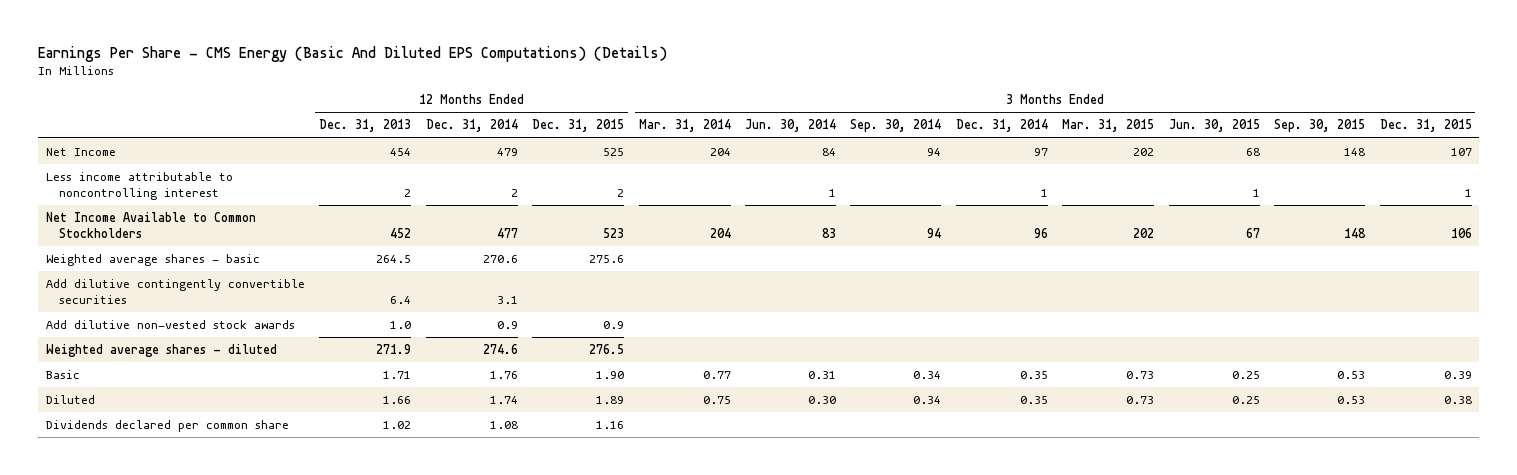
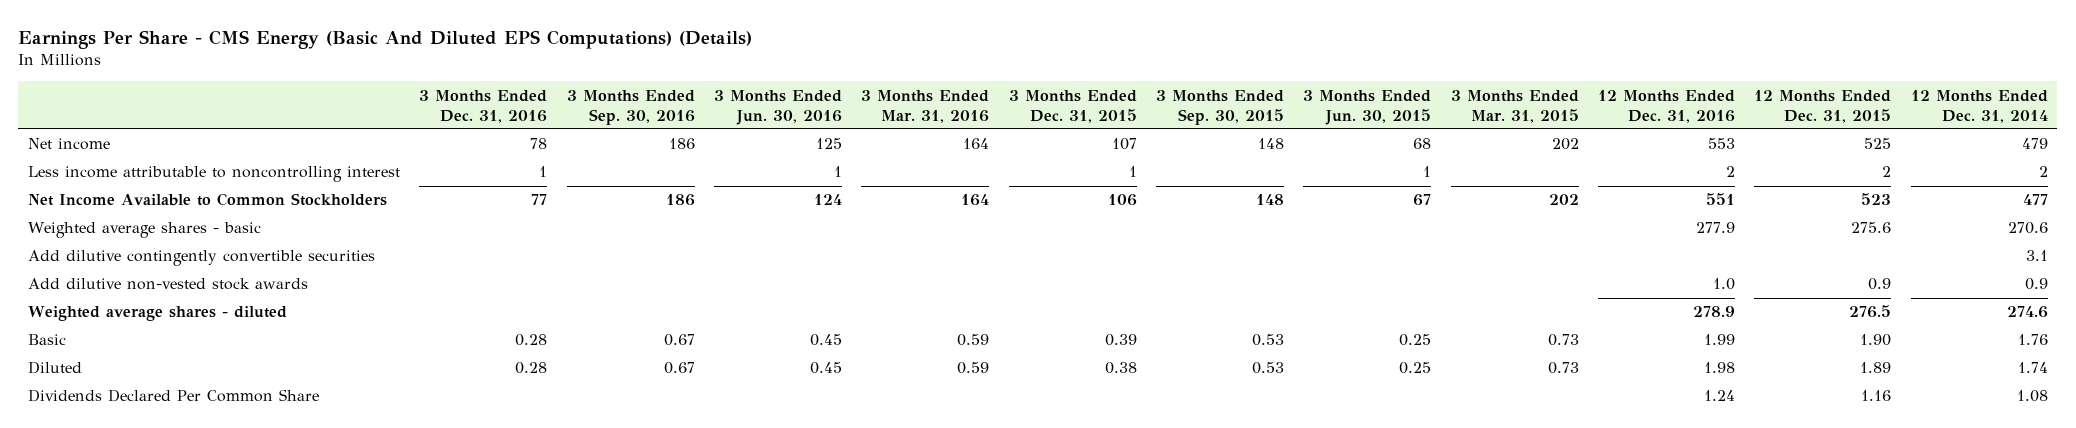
- | 12 Months Ended Dec. 31, 2013 | 12 Months Ended Dec. 31, 2014 | 12 Months Ended Dec. 31, 2015 | 3 Months Ended Mar. 31, 2014 | 3 Months Ended Jun. 30, 2014 | 3 Months Ended Sep. 30, 2014 | 3 Months Ended Dec. 31, 2014 | 3 Months Ended Mar. 31, 2015 | 3 Months Ended Jun. 30, 2015 | 3 Months Ended Sep. 30, 2015 | 3 Months Ended Dec. 31, 2015
+ | 3 Months Ended Dec. 31, 2016 | 3 Months Ended Sep. 30, 2016 | 3 Months Ended Jun. 30, 2016 | 3 Months Ended Mar. 31, 2016 | 3 Months Ended Dec. 31, 2015 | 3 Months Ended Sep. 30, 2015 | 3 Months Ended Jun. 30, 2015 | 3 Months Ended Mar. 31, 2015 | 12 Months Ended Dec. 31, 2016 | 12 Months Ended Dec. 31, 2015 | 12 Months Ended Dec. 31, 2014
- Net Income | 454 | 479 | 525 | 204 | 84 | 94 | 97 | 202 | 68 | 148 | 107
+ Net income | 78 | 186 | 125 | 164 | 107 | 148 | 68 | 202 | 553 | 525 | 479
- Dividends declared per common share | 1.02 | 1.08 | 1.16 | | | | | | | |
+ Dividends Declared Per Common Share | | | | | | | | | 1.24 | 1.16 | 1.08

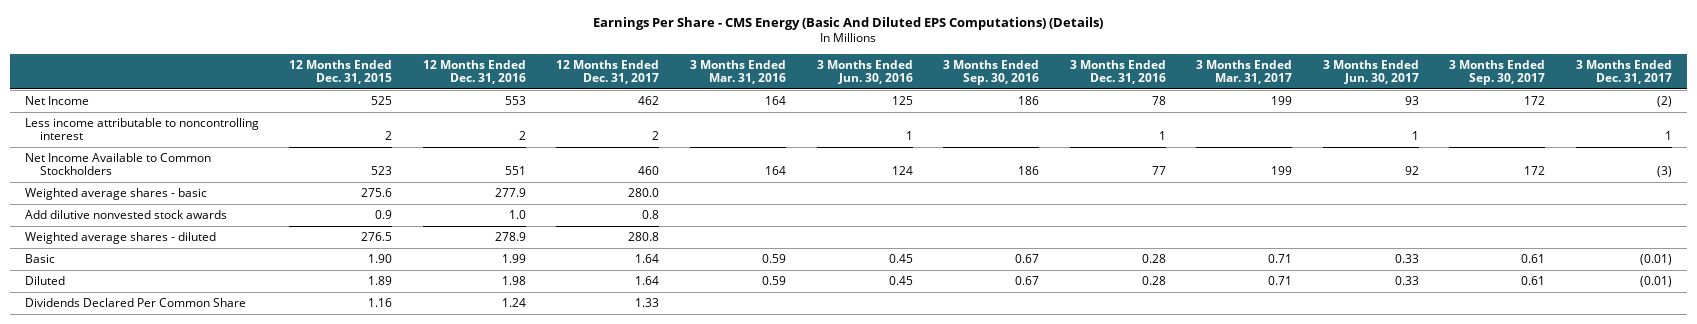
- | 3 Months Ended Dec. 31, 2016 | 3 Months Ended Sep. 30, 2016 | 3 Months Ended Jun. 30, 2016 | 3 Months Ended Mar. 31, 2016 | 3 Months Ended Dec. 31, 2015 | 3 Months Ended Sep. 30, 2015 | 3 Months Ended Jun. 30, 2015 | 3 Months Ended Mar. 31, 2015 | 12 Months Ended Dec. 31, 2016 | 12 Months Ended Dec. 31, 2015 | 12 Months Ended Dec. 31, 2014
+ | 12 Months Ended Dec. 31, 2015 | 12 Months Ended Dec. 31, 2016 | 12 Months Ended Dec. 31, 2017 | 3 Months Ended Mar. 31, 2016 | 3 Months Ended Jun. 30, 2016 | 3 Months Ended Sep. 30, 2016 | 3 Months Ended Dec. 31, 2016 | 3 Months Ended Mar. 31, 2017 | 3 Months Ended Jun. 30, 2017 | 3 Months Ended Sep. 30, 2017 | 3 Months Ended Dec. 31, 2017
- Net income | 78 | 186 | 125 | 164 | 107 | 148 | 68 | 202 | 553 | 525 | 479
+ Net Income | 525 | 553 | 462 | 164 | 125 | 186 | 78 | 199 | 93 | 172 | (2)
- Add dilutive contingently convertible securities | | | | | | | | | | | 3.1
- Add dilutive non-vested stock awards | | | | | | | | | 1.0 | 0.9 | 0.9
+ Add dilutive nonvested stock awards | 0.9 | 1.0 | 0.8 | | | | | | | |

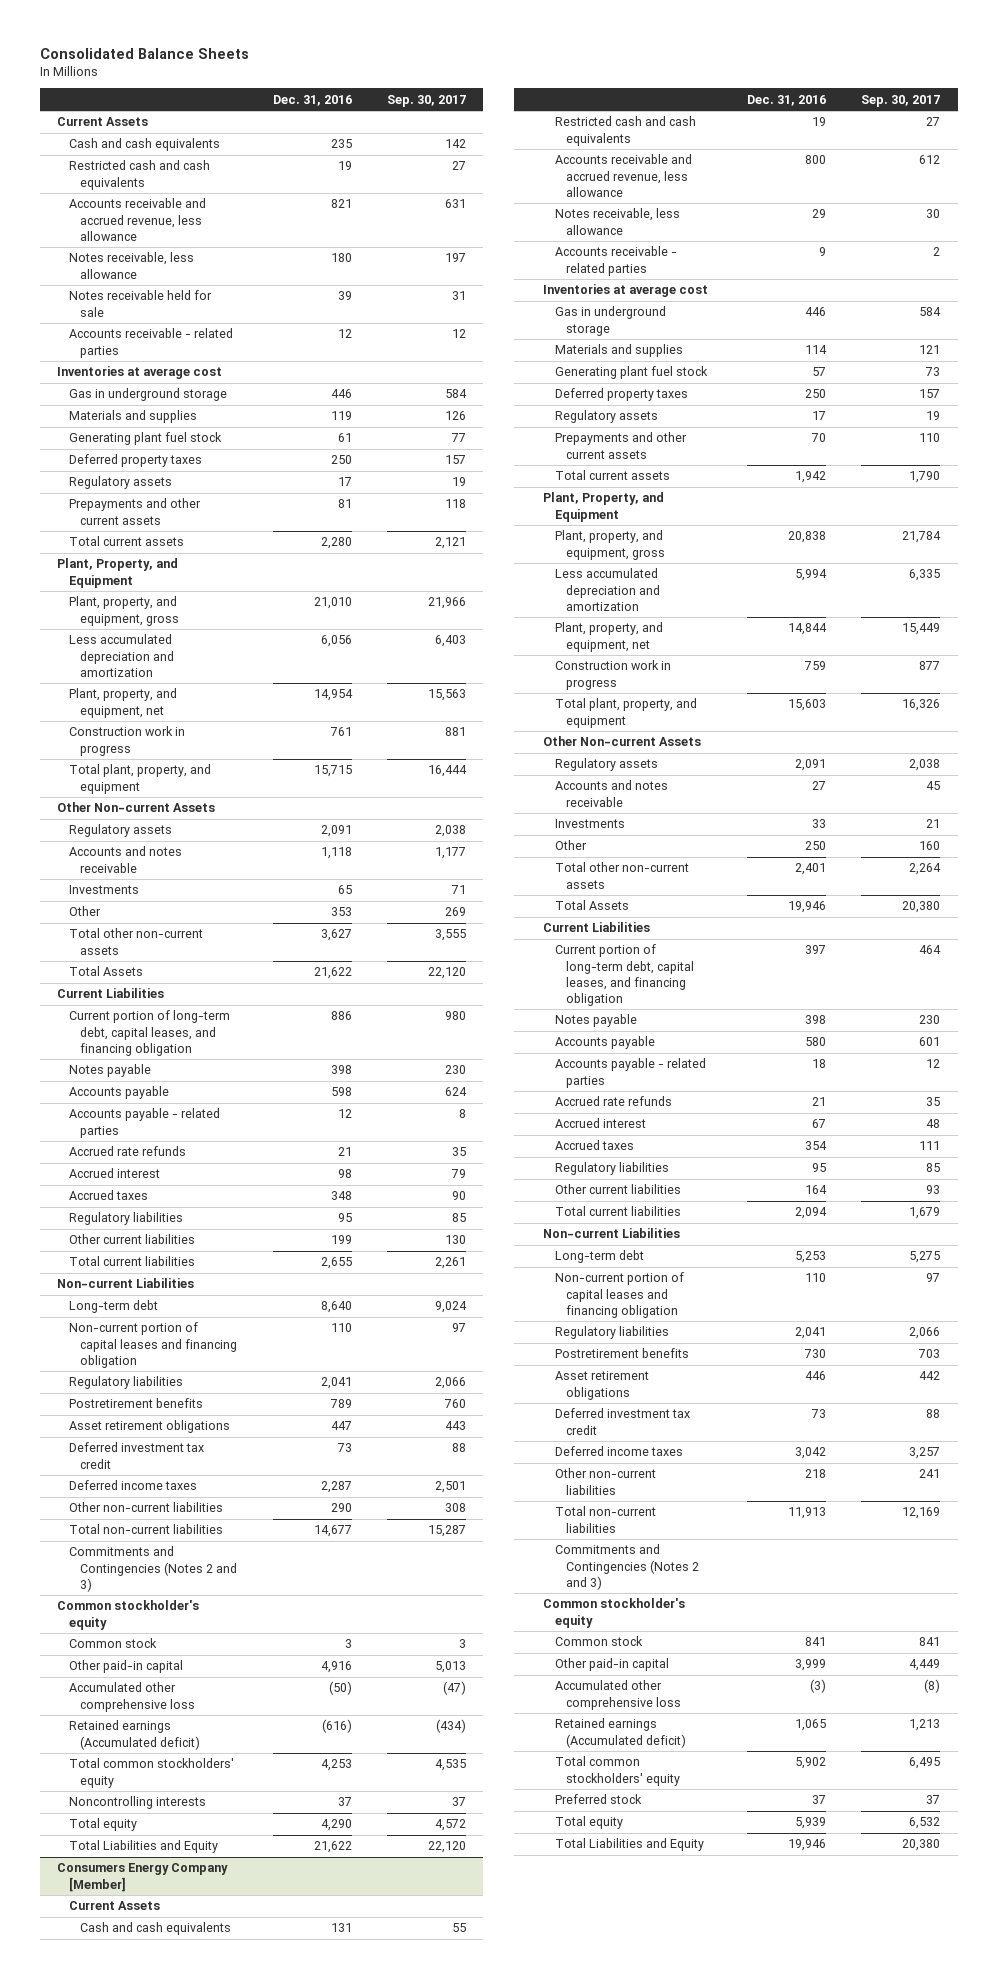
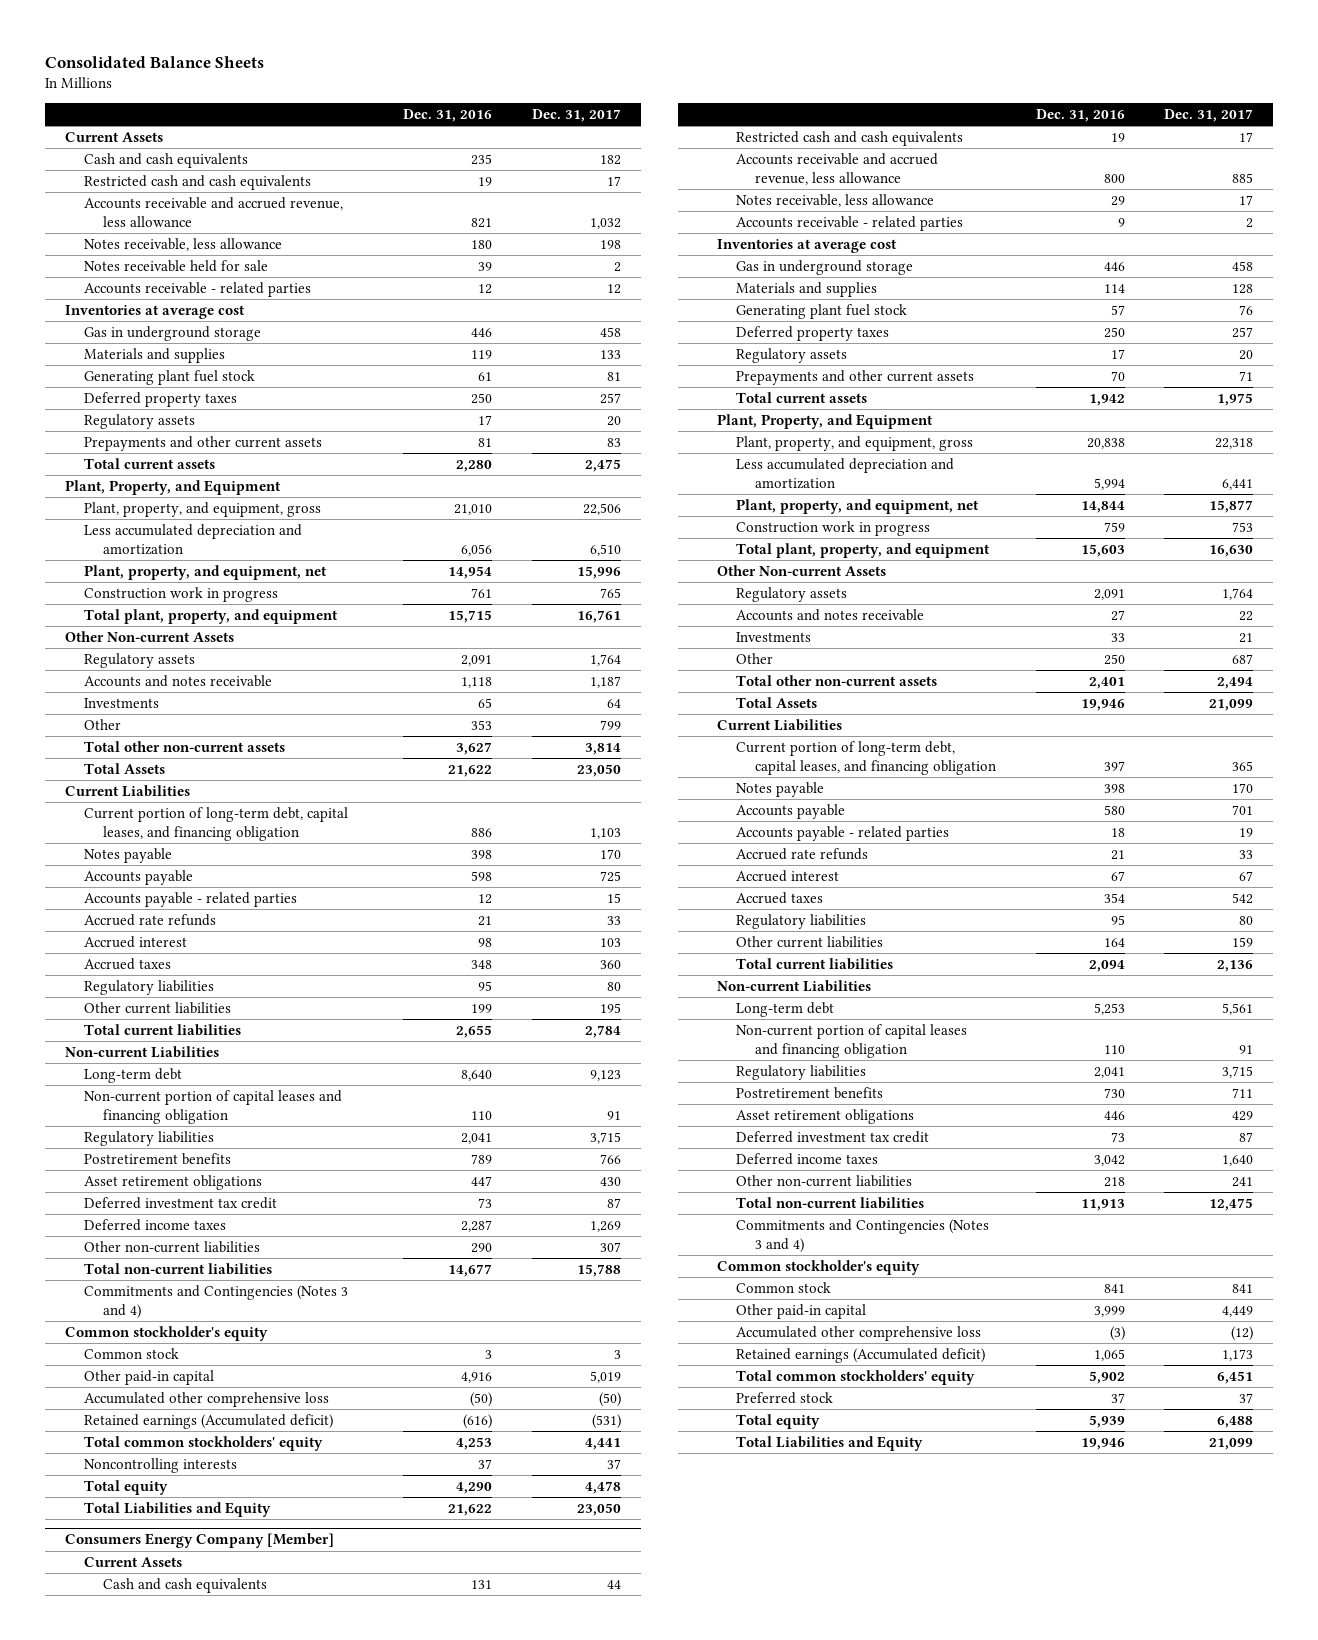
- | Dec. 31, 2016 | Sep. 30, 2017
+ | Dec. 31, 2016 | Dec. 31, 2017
- Commitments and Contingencies (Notes 2 and 3)
+ Commitments and Contingencies (Notes 3 and 4)
@ Consumers Energy Company [Member]
- Commitments and Contingencies (Notes 2 and 3)
+ Commitments and Contingencies (Notes 3 and 4)

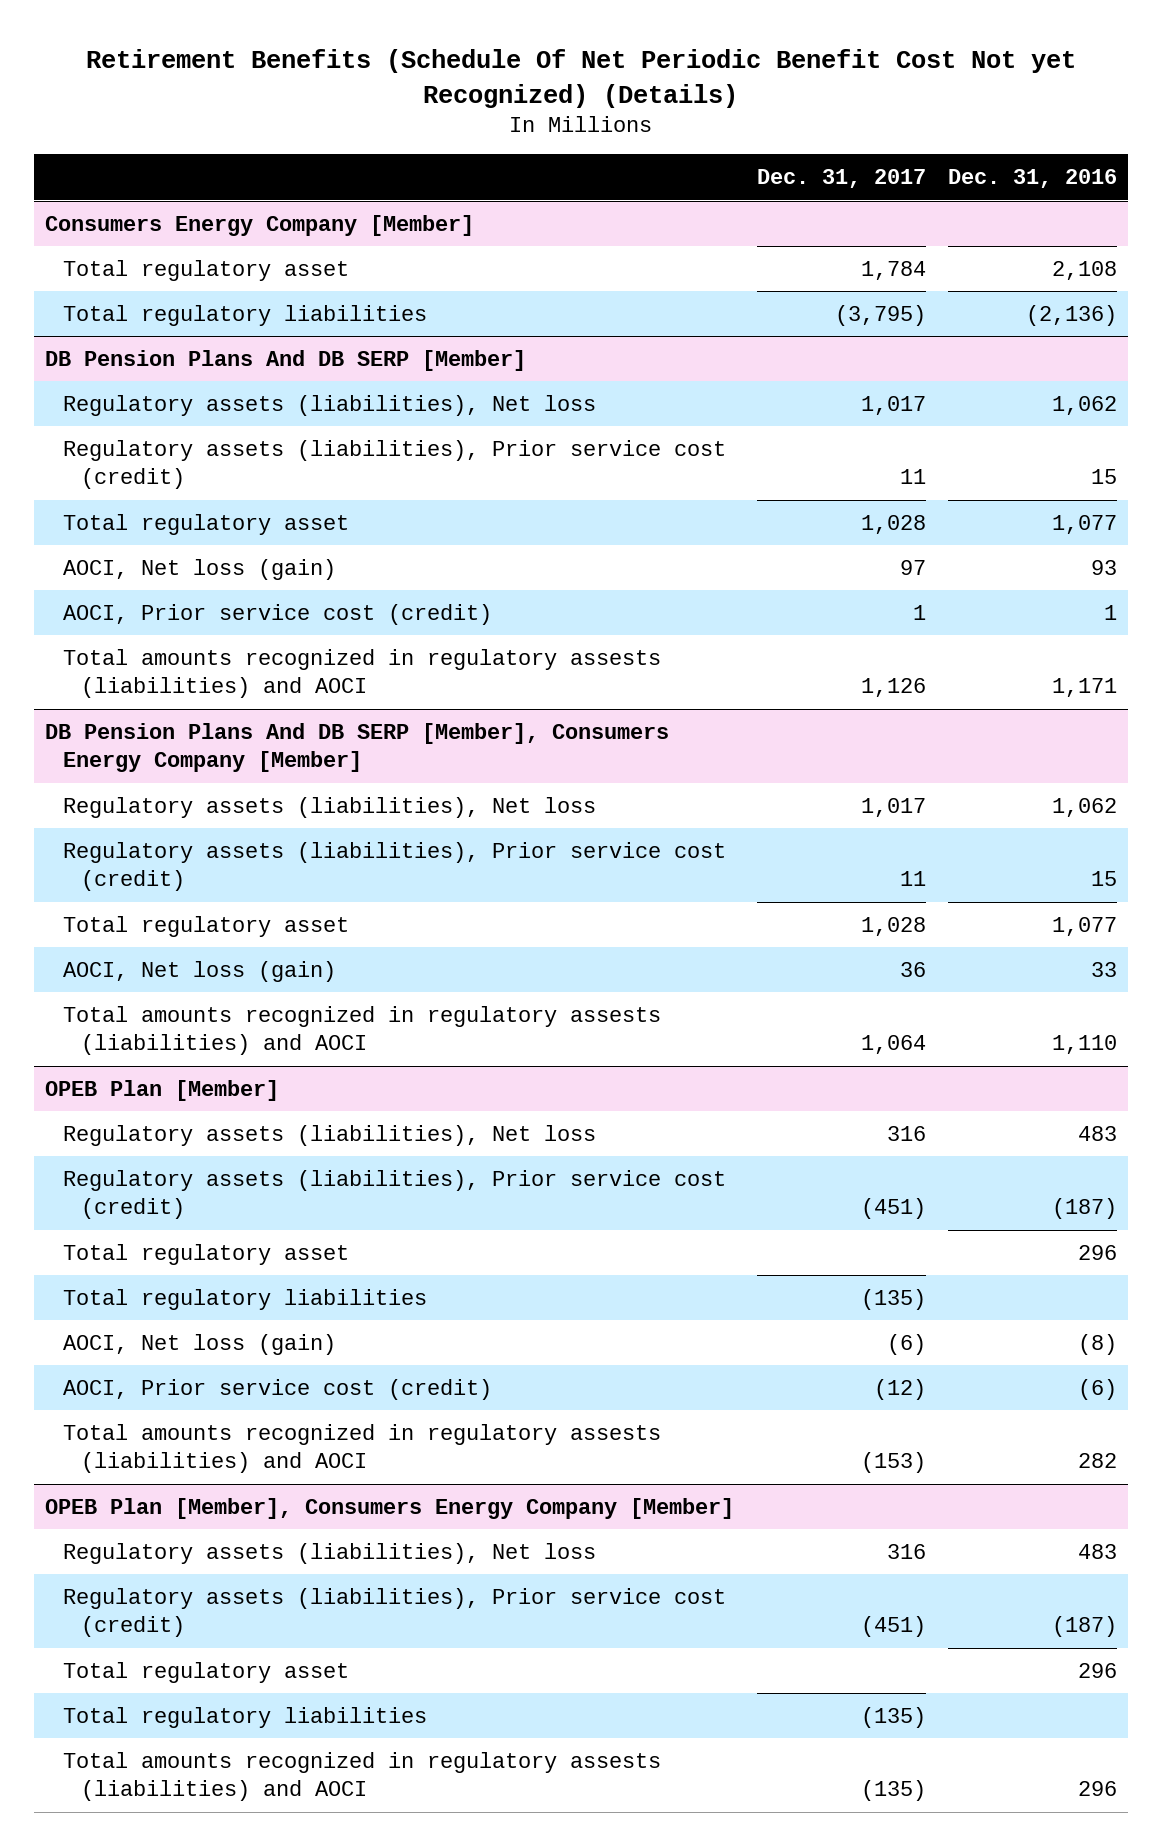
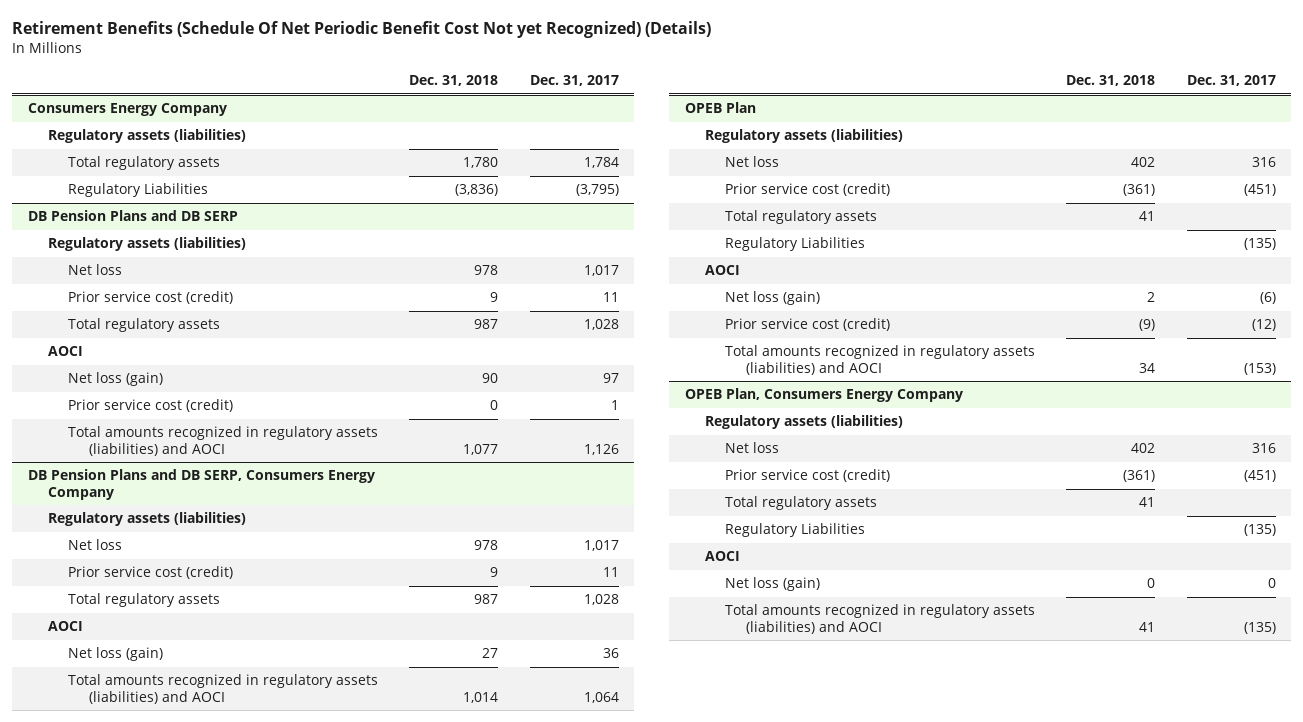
- | Dec. 31, 2017 | Dec. 31, 2016
+ | Dec. 31, 2018 | Dec. 31, 2017
- Consumers Energy Company [Member]
- Total regulatory asset | 1,784 | 2,108
- Total regulatory liabilities | (3,795) | (2,136)
- DB Pension Plans And DB SERP [Member]
- Regulatory assets (liabilities), Net loss | 1,017 | 1,062
- Regulatory assets (liabilities), Prior service cost (credit) | 11 | 15
- Total regulatory asset | 1,028 | 1,077
- AOCI, Net loss (gain) | 97 | 93
- AOCI, Prior service cost (credit) | 1 | 1
- Total amounts recognized in regulatory assests (liabilities) and AOCI | 1,126 | 1,171
- DB Pension Plans And DB SERP [Member], Consumers Energy Company [Member]
- Regulatory assets (liabilities), Net loss | 1,017 | 1,062
- Regulatory assets (liabilities), Prior service cost (credit) | 11 | 15
- Total regulatory asset | 1,028 | 1,077
- AOCI, Net loss (gain) | 36 | 33
- Total amounts recognized in regulatory assests (liabilities) and AOCI | 1,064 | 1,110
- OPEB Plan [Member]
- Regulatory assets (liabilities), Net loss | 316 | 483
- Regulatory assets (liabilities), Prior service cost (credit) | (451) | (187)
- Total regulatory asset | | 296
- Total regulatory liabilities | (135) |
- AOCI, Net loss (gain) | (6) | (8)
- AOCI, Prior service cost (credit) | (12) | (6)
- Total amounts recognized in regulatory assests (liabilities) and AOCI | (153) | 282
- OPEB Plan [Member], Consumers Energy Company [Member]
- Regulatory assets (liabilities), Net loss | 316 | 483
- Regulatory assets (liabilities), Prior service cost (credit) | (451) | (187)
- Total regulatory asset | | 296
- Total regulatory liabilities | (135) |
- Total amounts recognized in regulatory assests (liabilities) and AOCI | (135) | 296
+ Consumers Energy Company
+ Regulatory assets (liabilities)
+ Total regulatory assets | 1,780 | 1,784
+ Regulatory Liabilities | (3,836) | (3,795)
+ DB Pension Plans and DB SERP
+ Regulatory assets (liabilities)
+ Net loss | 978 | 1,017
+ Prior service cost (credit) | 9 | 11
+ Total regulatory assets | 987 | 1,028
+ AOCI
+ Net loss (gain) | 90 | 97
+ Prior service cost (credit) | 0 | 1
+ Total amounts recognized in regulatory assets (liabilities) and AOCI | 1,077 | 1,126
+ DB Pension Plans and DB SERP, Consumers Energy Company
+ Regulatory assets (liabilities)
+ Net loss | 978 | 1,017
+ Prior service cost (credit) | 9 | 11
+ Total regulatory assets | 987 | 1,028
+ AOCI
+ Net loss (gain) | 27 | 36
+ Total amounts recognized in regulatory assets (liabilities) and AOCI | 1,014 | 1,064
+ OPEB Plan
+ Regulatory assets (liabilities)
+ Net loss | 402 | 316
+ Prior service cost (credit) | (361) | (451)
+ Total regulatory assets | 41 |
+ Regulatory Liabilities | | (135)
+ AOCI
+ Net loss (gain) | 2 | (6)
+ Prior service cost (credit) | (9) | (12)
+ Total amounts recognized in regulatory assets (liabilities) and AOCI | 34 | (153)
+ OPEB Plan, Consumers Energy Company
+ Regulatory assets (liabilities)
+ Net loss | 402 | 316
+ Prior service cost (credit) | (361) | (451)
+ Total regulatory assets | 41 |
+ Regulatory Liabilities | | (135)
+ AOCI
+ Net loss (gain) | 0 | 0
+ Total amounts recognized in regulatory assets (liabilities) and AOCI | 41 | (135)

